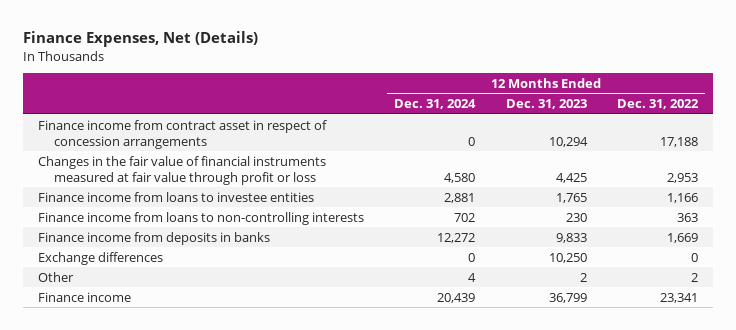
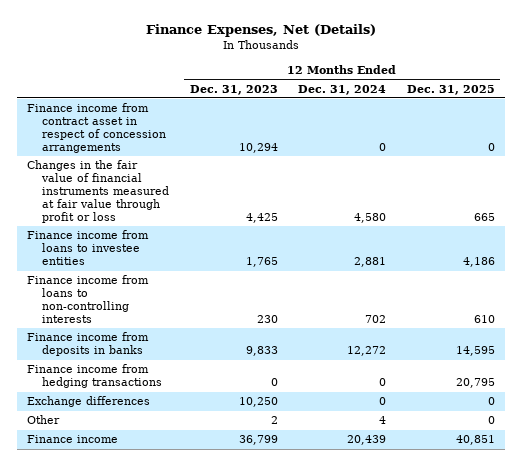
- | 12 Months Ended Dec. 31, 2024 | 12 Months Ended Dec. 31, 2023 | 12 Months Ended Dec. 31, 2022
+ | 12 Months Ended Dec. 31, 2023 | 12 Months Ended Dec. 31, 2024 | 12 Months Ended Dec. 31, 2025
+ Finance income from hedging transactions | 0 | 0 | 20,795

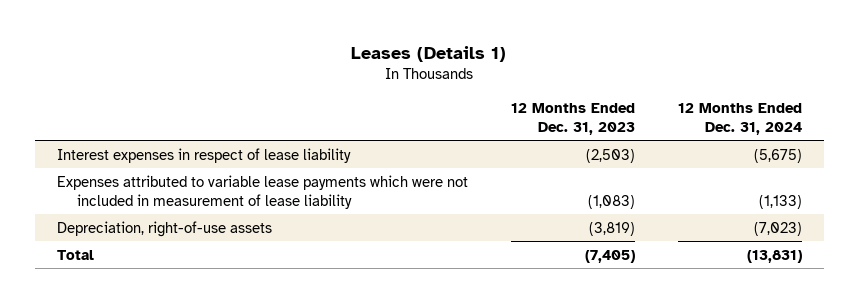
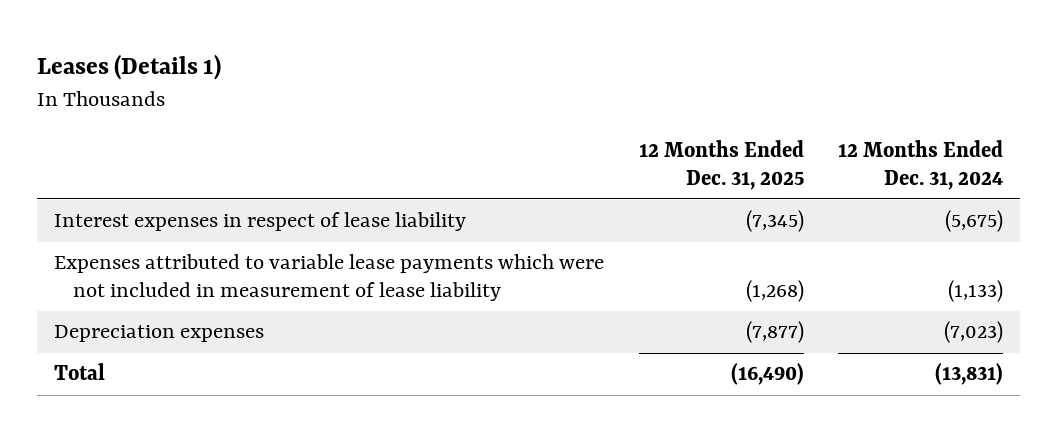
- | 12 Months Ended Dec. 31, 2023 | 12 Months Ended Dec. 31, 2024
+ | 12 Months Ended Dec. 31, 2025 | 12 Months Ended Dec. 31, 2024
- Depreciation, right-of-use assets | (3,819) | (7,023)
+ Depreciation expenses | (7,877) | (7,023)

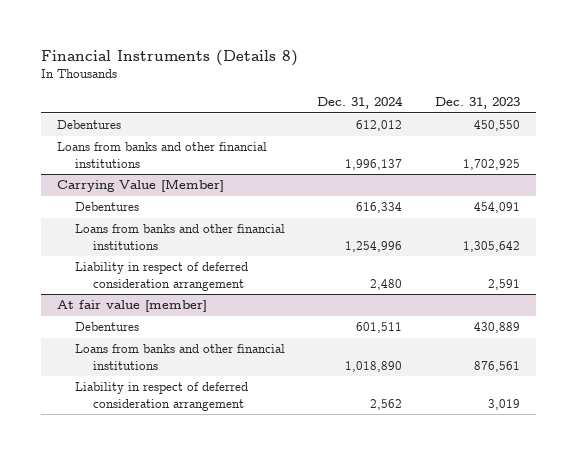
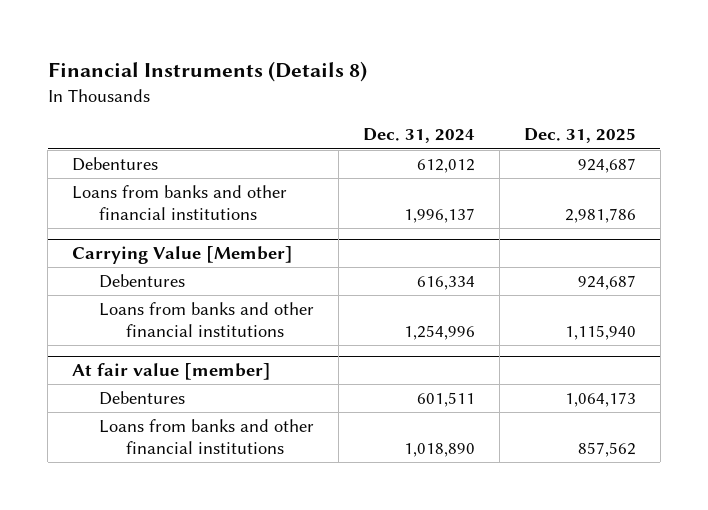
- | Dec. 31, 2024 | Dec. 31, 2023
+ | Dec. 31, 2024 | Dec. 31, 2025
@ Carrying Value [Member]
- Liability in respect of deferred consideration arrangement | 2,480 | 2,591
@ At fair value [member]
- Liability in respect of deferred consideration arrangement | 2,562 | 3,019

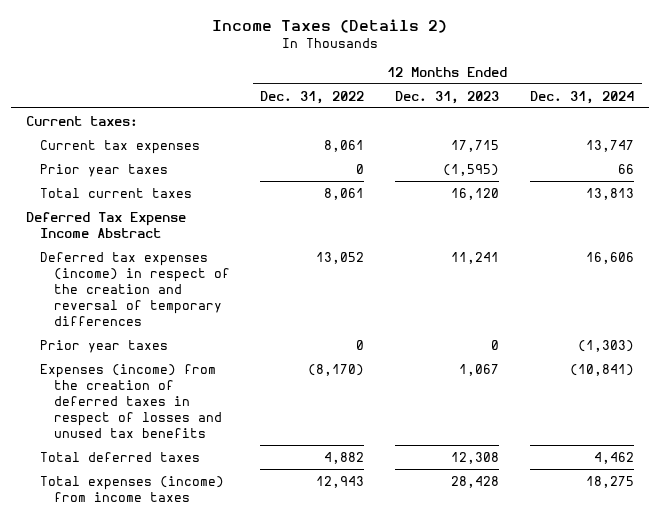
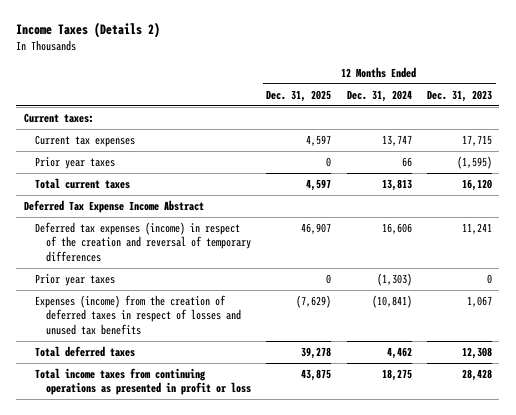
- | 12 Months Ended Dec. 31, 2022 | 12 Months Ended Dec. 31, 2023 | 12 Months Ended Dec. 31, 2024
+ | 12 Months Ended Dec. 31, 2025 | 12 Months Ended Dec. 31, 2024 | 12 Months Ended Dec. 31, 2023
- Total expenses (income) from income taxes | 12,943 | 28,428 | 18,275
+ Total income taxes from continuing operations as presented in profit or loss | 43,875 | 18,275 | 28,428

